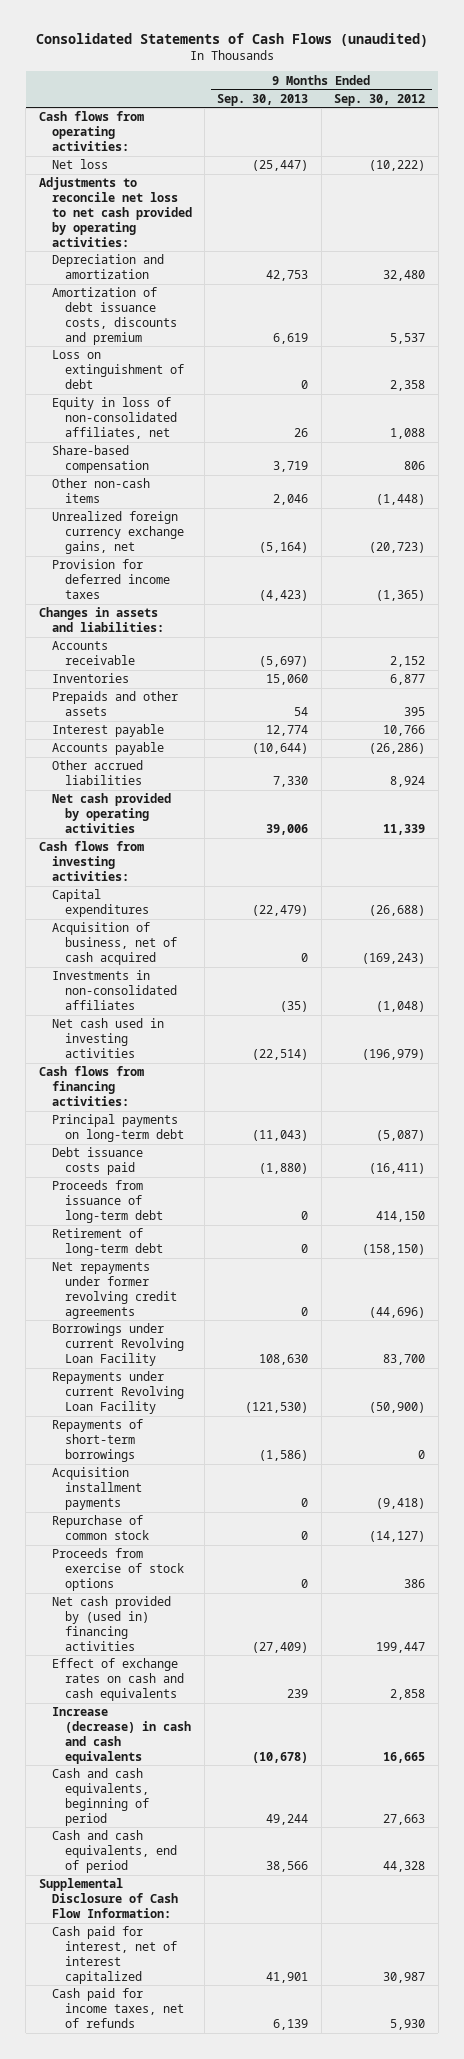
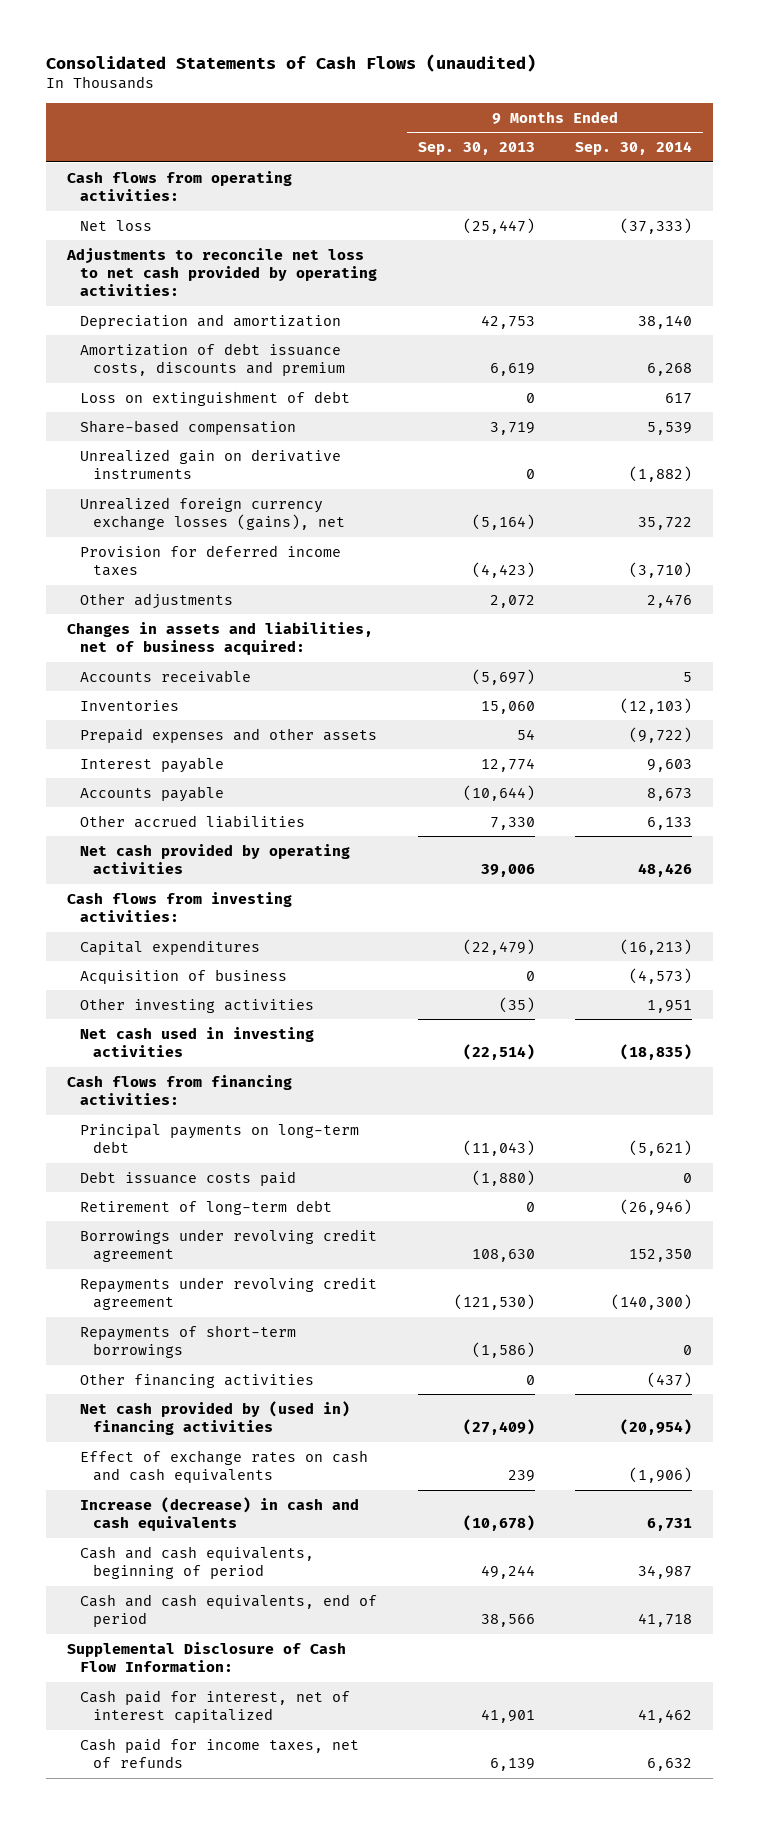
- | 9 Months Ended Sep. 30, 2013 | 9 Months Ended Sep. 30, 2012
+ | 9 Months Ended Sep. 30, 2013 | 9 Months Ended Sep. 30, 2014
- Equity in loss of non-consolidated affiliates, net | 26 | 1,088
- Other non-cash items | 2,046 | (1,448)
- Unrealized foreign currency exchange gains, net | (5,164) | (20,723)
+ Unrealized gain on derivative instruments | 0 | (1,882)
+ Unrealized foreign currency exchange losses (gains), net | (5,164) | 35,722
- Changes in assets and liabilities:
+ Other adjustments | 2,072 | 2,476
+ Changes in assets and liabilities, net of business acquired:
- Prepaids and other assets | 54 | 395
+ Prepaid expenses and other assets | 54 | (9,722)
- Acquisition of business, net of cash acquired | 0 | (169,243)
- Investments in non-consolidated affiliates | (35) | (1,048)
+ Acquisition of business | 0 | (4,573)
+ Other investing activities | (35) | 1,951
- Proceeds from issuance of long-term debt | 0 | 414,150
- Net repayments under former revolving credit agreements | 0 | (44,696)
- Borrowings under current Revolving Loan Facility | 108,630 | 83,700
- Repayments under current Revolving Loan Facility | (121,530) | (50,900)
+ Borrowings under revolving credit agreement | 108,630 | 152,350
+ Repayments under revolving credit agreement | (121,530) | (140,300)
- Acquisition installment payments | 0 | (9,418)
- Repurchase of common stock | 0 | (14,127)
- Proceeds from exercise of stock options | 0 | 386
+ Other financing activities | 0 | (437)

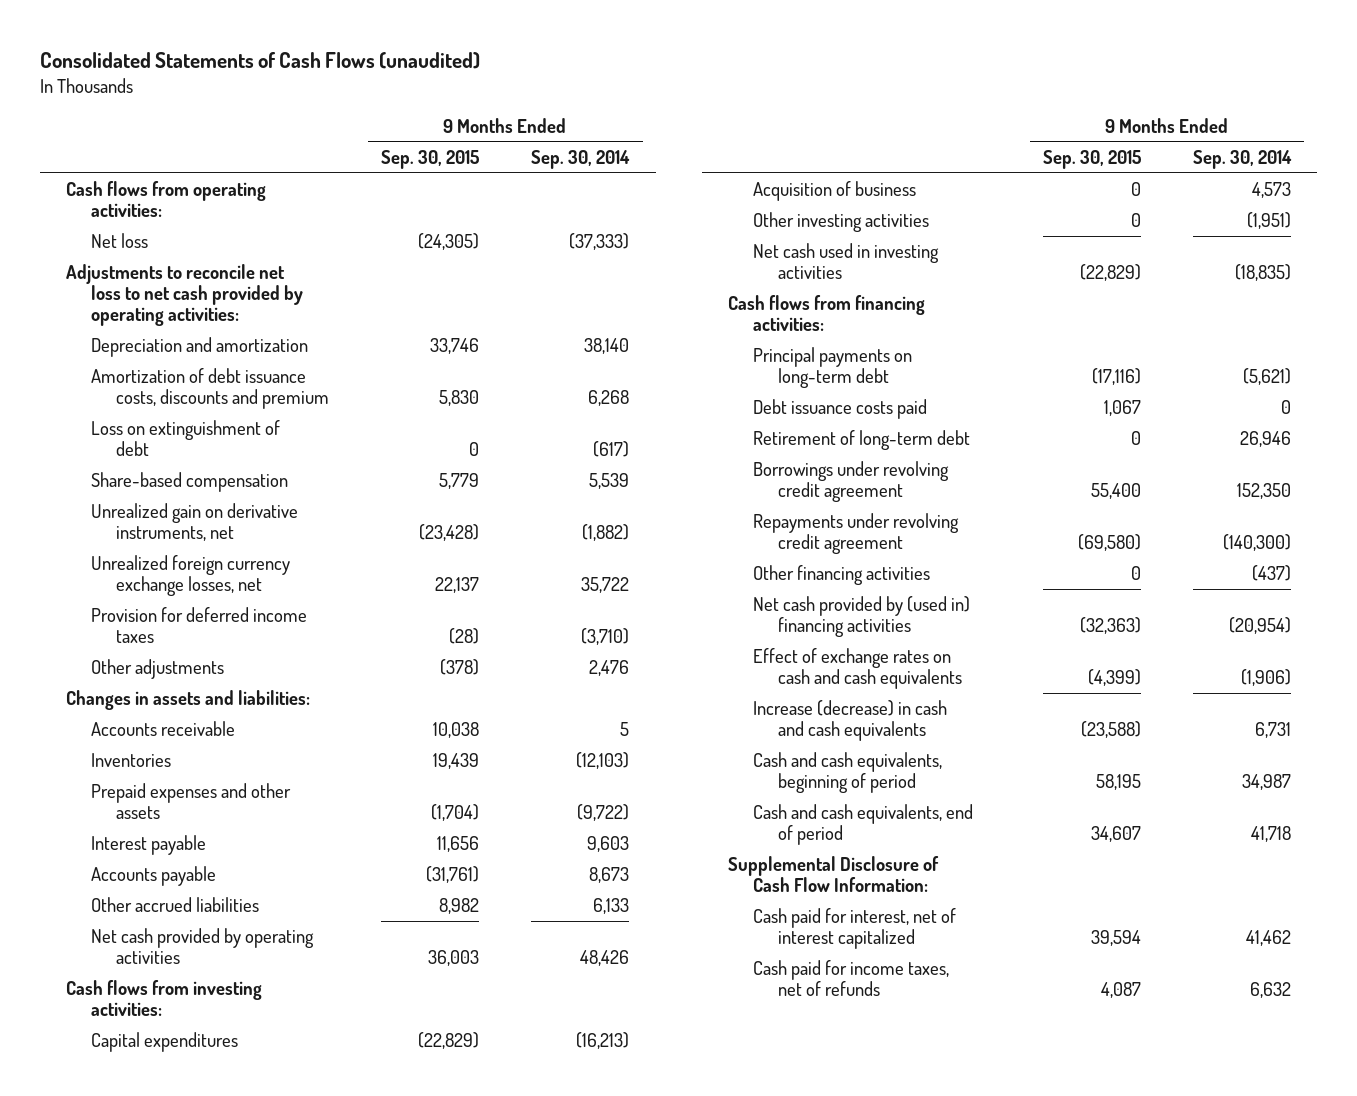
- | 9 Months Ended Sep. 30, 2013 | 9 Months Ended Sep. 30, 2014
+ | 9 Months Ended Sep. 30, 2015 | 9 Months Ended Sep. 30, 2014
- Loss on extinguishment of debt | 0 | 617
+ Loss on extinguishment of debt | 0 | (617)
- Unrealized gain on derivative instruments | 0 | (1,882)
- Unrealized foreign currency exchange losses (gains), net | (5,164) | 35,722
+ Unrealized gain on derivative instruments, net | (23,428) | (1,882)
+ Unrealized foreign currency exchange losses, net | 22,137 | 35,722
- Changes in assets and liabilities, net of business acquired:
+ Changes in assets and liabilities:
- Acquisition of business | 0 | (4,573)
- Other investing activities | (35) | 1,951
+ Acquisition of business | 0 | 4,573
+ Other investing activities | 0 | (1,951)
- Retirement of long-term debt | 0 | (26,946)
+ Retirement of long-term debt | 0 | 26,946
- Repayments of short-term borrowings | (1,586) | 0

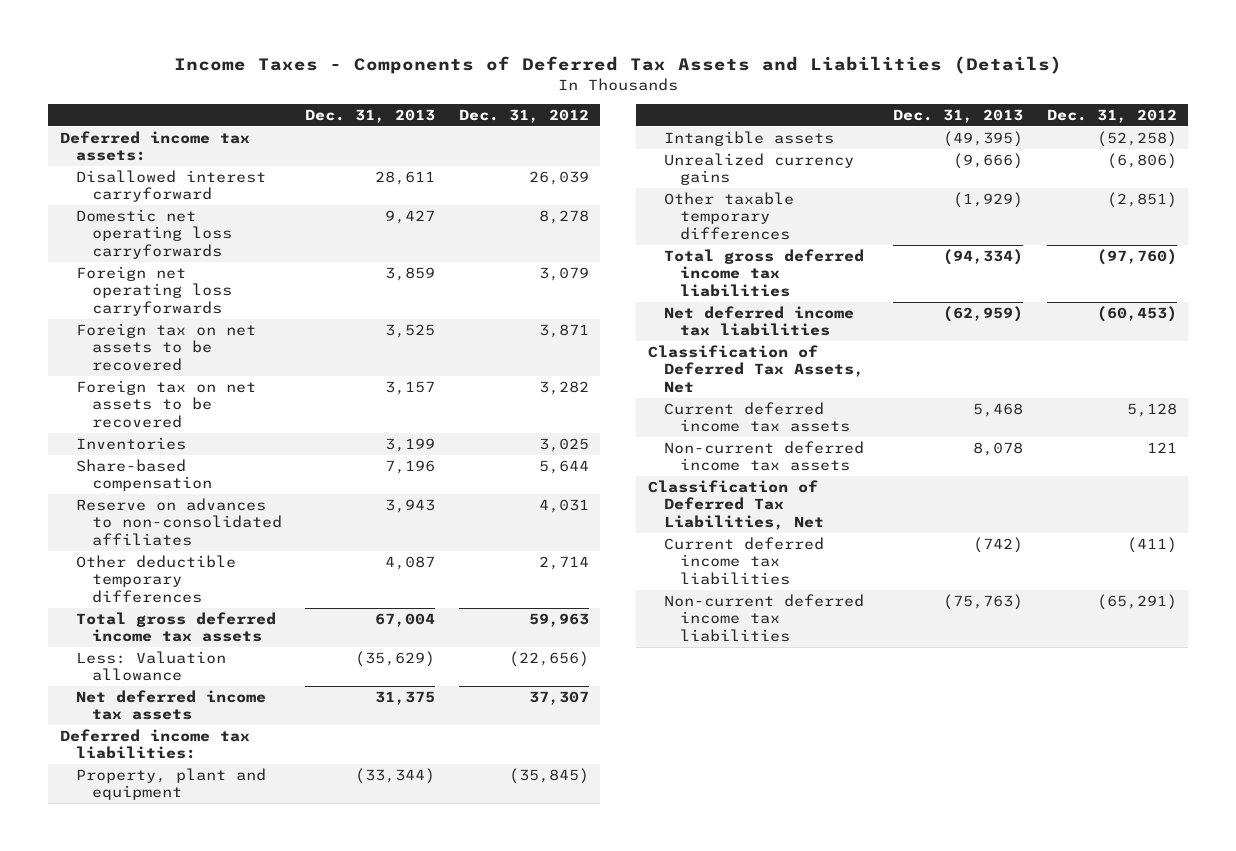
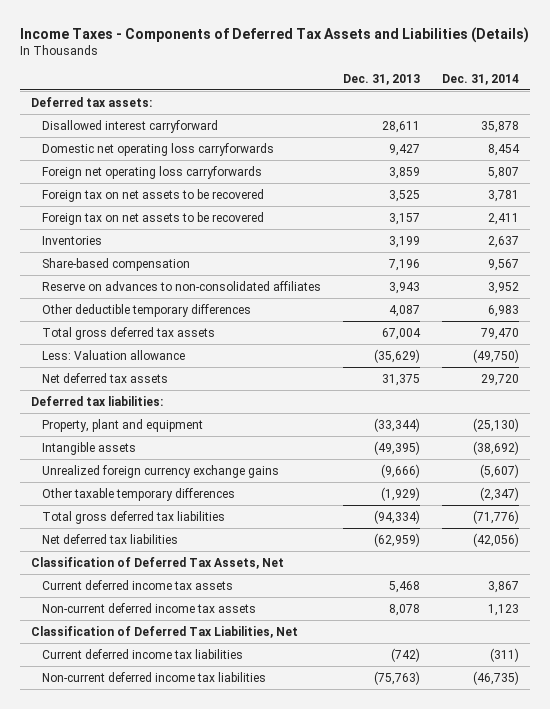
- | Dec. 31, 2013 | Dec. 31, 2012
+ | Dec. 31, 2013 | Dec. 31, 2014
- Deferred income tax assets:
+ Deferred tax assets:
- Total gross deferred income tax assets | 67,004 | 59,963
+ Total gross deferred tax assets | 67,004 | 79,470
- Net deferred income tax assets | 31,375 | 37,307
- Deferred income tax liabilities:
+ Net deferred tax assets | 31,375 | 29,720
+ Deferred tax liabilities:
- Unrealized currency gains | (9,666) | (6,806)
+ Unrealized foreign currency exchange gains | (9,666) | (5,607)
- Total gross deferred income tax liabilities | (94,334) | (97,760)
- Net deferred income tax liabilities | (62,959) | (60,453)
+ Total gross deferred tax liabilities | (94,334) | (71,776)
+ Net deferred tax liabilities | (62,959) | (42,056)

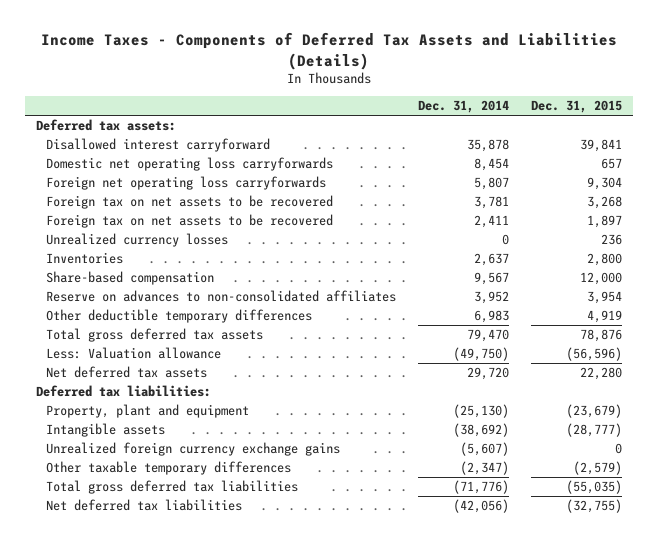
- | Dec. 31, 2013 | Dec. 31, 2014
+ | Dec. 31, 2014 | Dec. 31, 2015
+ Unrealized currency losses | 0 | 236
- Classification of Deferred Tax Assets, Net
- Current deferred income tax assets | 5,468 | 3,867
- Non-current deferred income tax assets | 8,078 | 1,123
- Classification of Deferred Tax Liabilities, Net
- Current deferred income tax liabilities | (742) | (311)
- Non-current deferred income tax liabilities | (75,763) | (46,735)

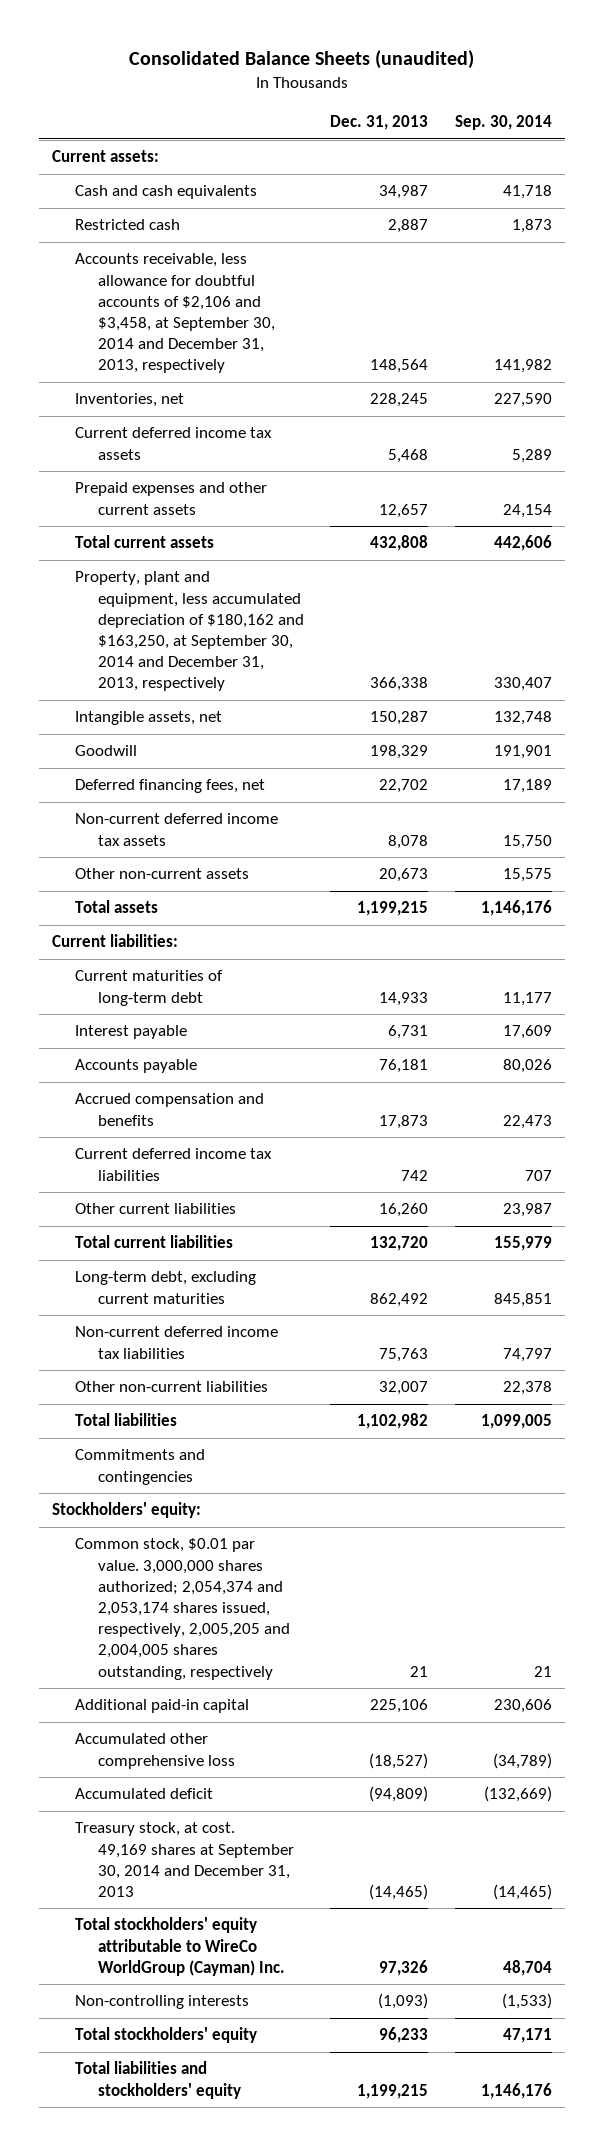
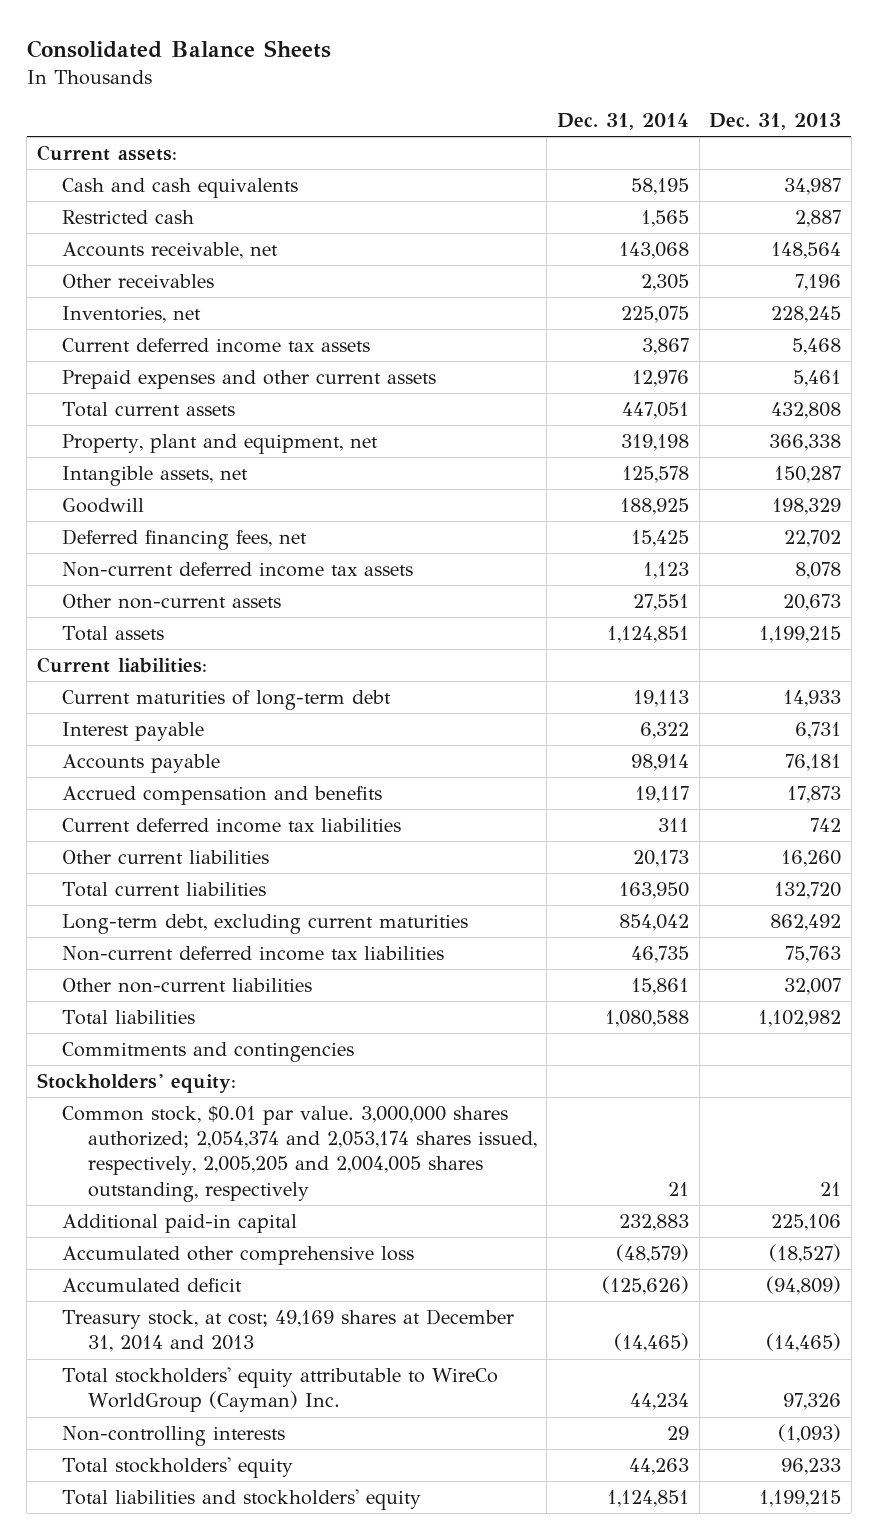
- Consolidated Balance Sheets (unaudited)
+ Consolidated Balance Sheets
- | Dec. 31, 2013 | Sep. 30, 2014
+ | Dec. 31, 2014 | Dec. 31, 2013
- Accounts receivable, less allowance for doubtful accounts of $2,106 and $3,458, at September 30, 2014 and December 31, 2013, respectively | 148,564 | 141,982
+ Accounts receivable, net | 143,068 | 148,564
+ Other receivables | 2,305 | 7,196
- Prepaid expenses and other current assets | 12,657 | 24,154
+ Prepaid expenses and other current assets | 12,976 | 5,461
- Property, plant and equipment, less accumulated depreciation of $180,162 and $163,250, at September 30, 2014 and December 31, 2013, respectively | 366,338 | 330,407
+ Property, plant and equipment, net | 319,198 | 366,338
- Treasury stock, at cost. 49,169 shares at September 30, 2014 and December 31, 2013 | (14,465) | (14,465)
+ Treasury stock, at cost; 49,169 shares at December 31, 2014 and 2013 | (14,465) | (14,465)

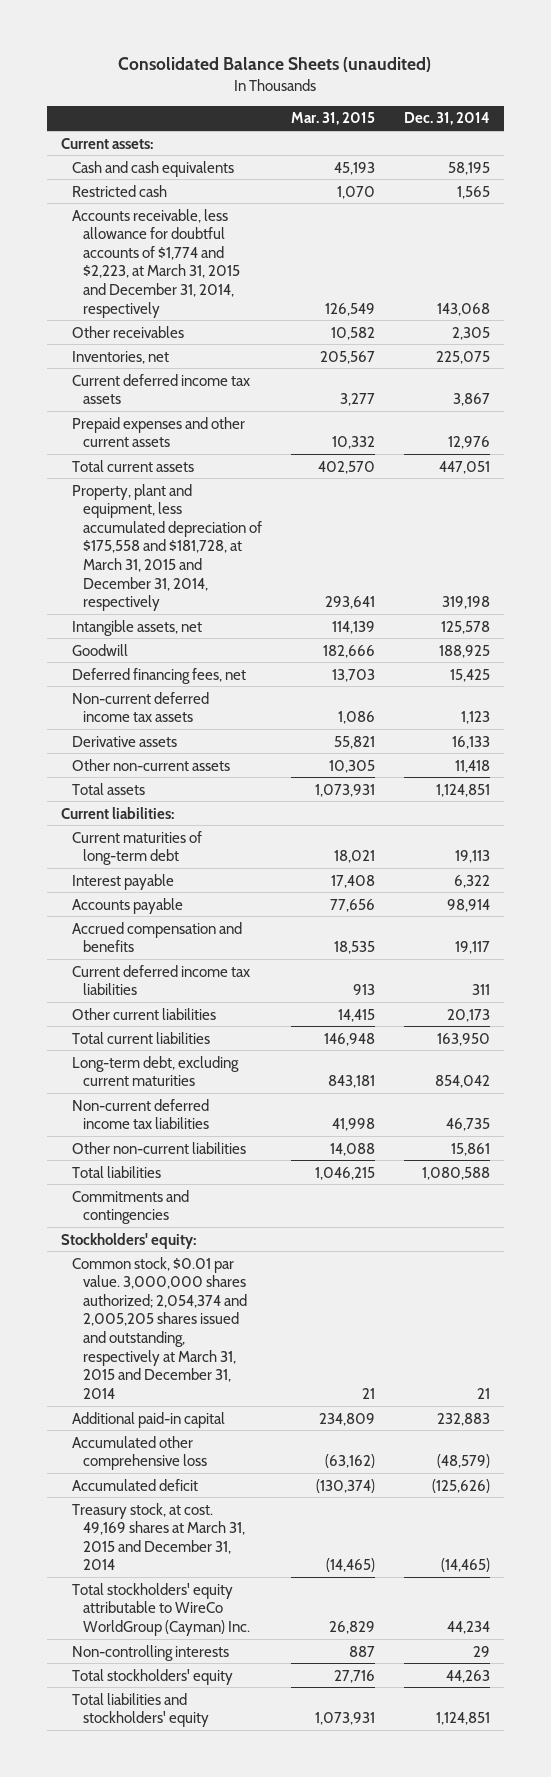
- Consolidated Balance Sheets
+ Consolidated Balance Sheets (unaudited)
- | Dec. 31, 2014 | Dec. 31, 2013
+ | Mar. 31, 2015 | Dec. 31, 2014
- Accounts receivable, net | 143,068 | 148,564
+ Accounts receivable, less allowance for doubtful accounts of $1,774 and $2,223, at March 31, 2015 and December 31, 2014, respectively | 126,549 | 143,068
- Property, plant and equipment, net | 319,198 | 366,338
+ Property, plant and equipment, less accumulated depreciation of $175,558 and $181,728, at March 31, 2015 and December 31, 2014, respectively | 293,641 | 319,198
- Other non-current assets | 27,551 | 20,673
+ Derivative assets | 55,821 | 16,133
+ Other non-current assets | 10,305 | 11,418
- Common stock, $0.01 par value. 3,000,000 shares authorized; 2,054,374 and 2,053,174 shares issued, respectively, 2,005,205 and 2,004,005 shares outstanding, respectively | 21 | 21
+ Common stock, $0.01 par value. 3,000,000 shares authorized; 2,054,374 and 2,005,205 shares issued and outstanding, respectively at March 31, 2015 and December 31, 2014 | 21 | 21
- Treasury stock, at cost; 49,169 shares at December 31, 2014 and 2013 | (14,465) | (14,465)
+ Treasury stock, at cost. 49,169 shares at March 31, 2015 and December 31, 2014 | (14,465) | (14,465)

